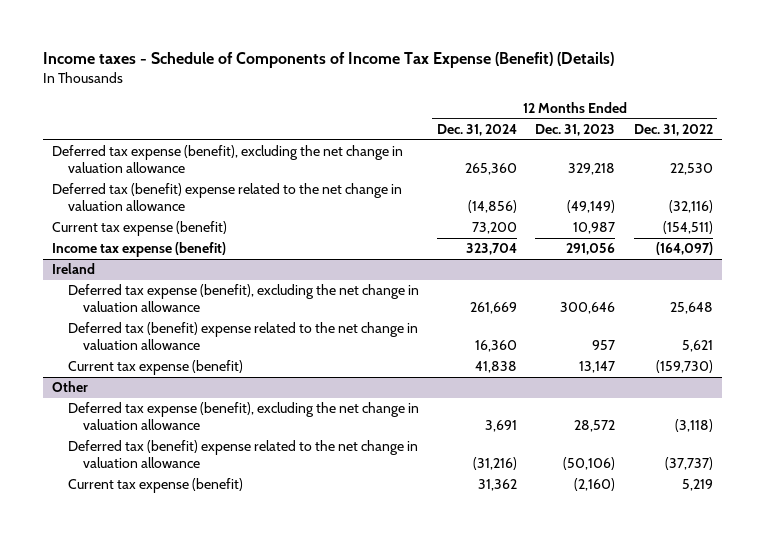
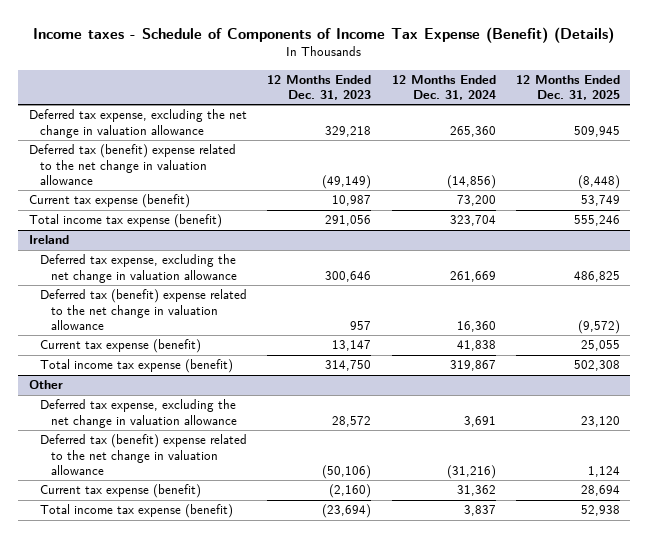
- | 12 Months Ended Dec. 31, 2024 | 12 Months Ended Dec. 31, 2023 | 12 Months Ended Dec. 31, 2022
+ | 12 Months Ended Dec. 31, 2023 | 12 Months Ended Dec. 31, 2024 | 12 Months Ended Dec. 31, 2025
- Deferred tax expense (benefit), excluding the net change in valuation allowance | 265,360 | 329,218 | 22,530
+ Deferred tax expense, excluding the net change in valuation allowance | 329,218 | 265,360 | 509,945
- Income tax expense (benefit) | 323,704 | 291,056 | (164,097)
+ Total income tax expense (benefit) | 291,056 | 323,704 | 555,246
@ Ireland
- Deferred tax expense (benefit), excluding the net change in valuation allowance | 261,669 | 300,646 | 25,648
+ Deferred tax expense, excluding the net change in valuation allowance | 300,646 | 261,669 | 486,825
+ Total income tax expense (benefit) | 314,750 | 319,867 | 502,308
@ Other
- Deferred tax expense (benefit), excluding the net change in valuation allowance | 3,691 | 28,572 | (3,118)
+ Deferred tax expense, excluding the net change in valuation allowance | 28,572 | 3,691 | 23,120
+ Total income tax expense (benefit) | (23,694) | 3,837 | 52,938

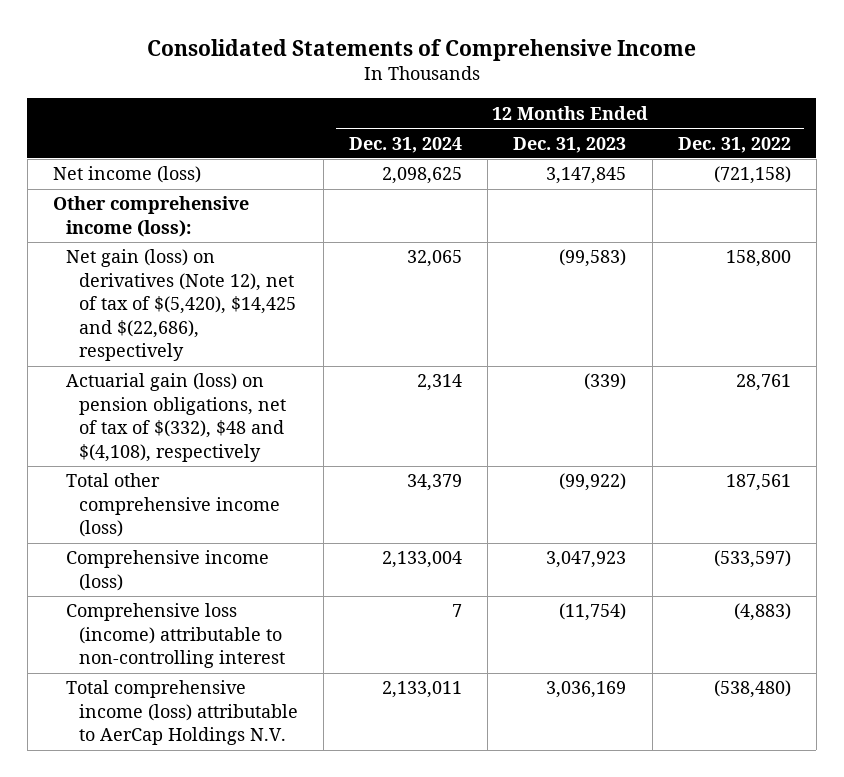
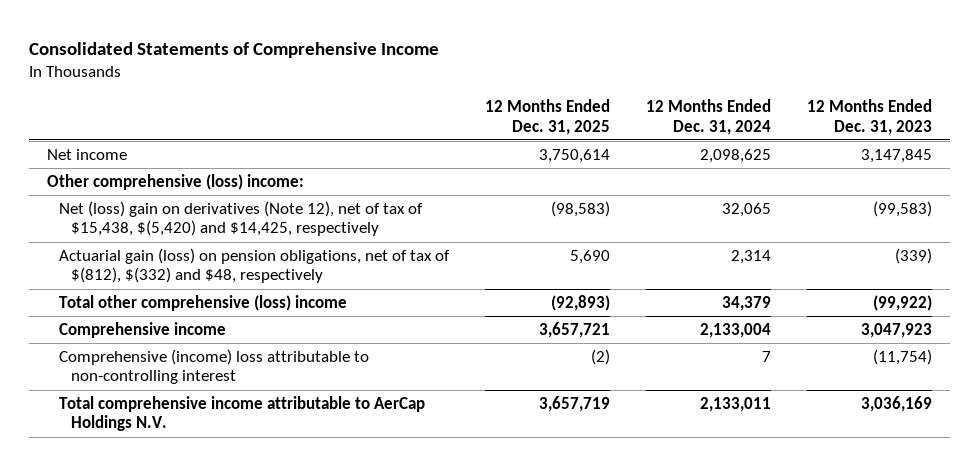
- | 12 Months Ended Dec. 31, 2024 | 12 Months Ended Dec. 31, 2023 | 12 Months Ended Dec. 31, 2022
+ | 12 Months Ended Dec. 31, 2025 | 12 Months Ended Dec. 31, 2024 | 12 Months Ended Dec. 31, 2023
- Net income (loss) | 2,098,625 | 3,147,845 | (721,158)
- Other comprehensive income (loss):
- Net gain (loss) on derivatives (Note 12), net of tax of $(5,420), $14,425 and $(22,686), respectively | 32,065 | (99,583) | 158,800
- Actuarial gain (loss) on pension obligations, net of tax of $(332), $48 and $(4,108), respectively | 2,314 | (339) | 28,761
- Total other comprehensive income (loss) | 34,379 | (99,922) | 187,561
- Comprehensive income (loss) | 2,133,004 | 3,047,923 | (533,597)
- Comprehensive loss (income) attributable to non-controlling interest | 7 | (11,754) | (4,883)
- Total comprehensive income (loss) attributable to AerCap Holdings N.V. | 2,133,011 | 3,036,169 | (538,480)
+ Net income | 3,750,614 | 2,098,625 | 3,147,845
+ Other comprehensive (loss) income:
+ Net (loss) gain on derivatives (Note 12), net of tax of $15,438, $(5,420) and $14,425, respectively | (98,583) | 32,065 | (99,583)
+ Actuarial gain (loss) on pension obligations, net of tax of $(812), $(332) and $48, respectively | 5,690 | 2,314 | (339)
+ Total other comprehensive (loss) income | (92,893) | 34,379 | (99,922)
+ Comprehensive income | 3,657,721 | 2,133,004 | 3,047,923
+ Comprehensive (income) loss attributable to non-controlling interest | (2) | 7 | (11,754)
+ Total comprehensive income attributable to AerCap Holdings N.V. | 3,657,719 | 2,133,011 | 3,036,169

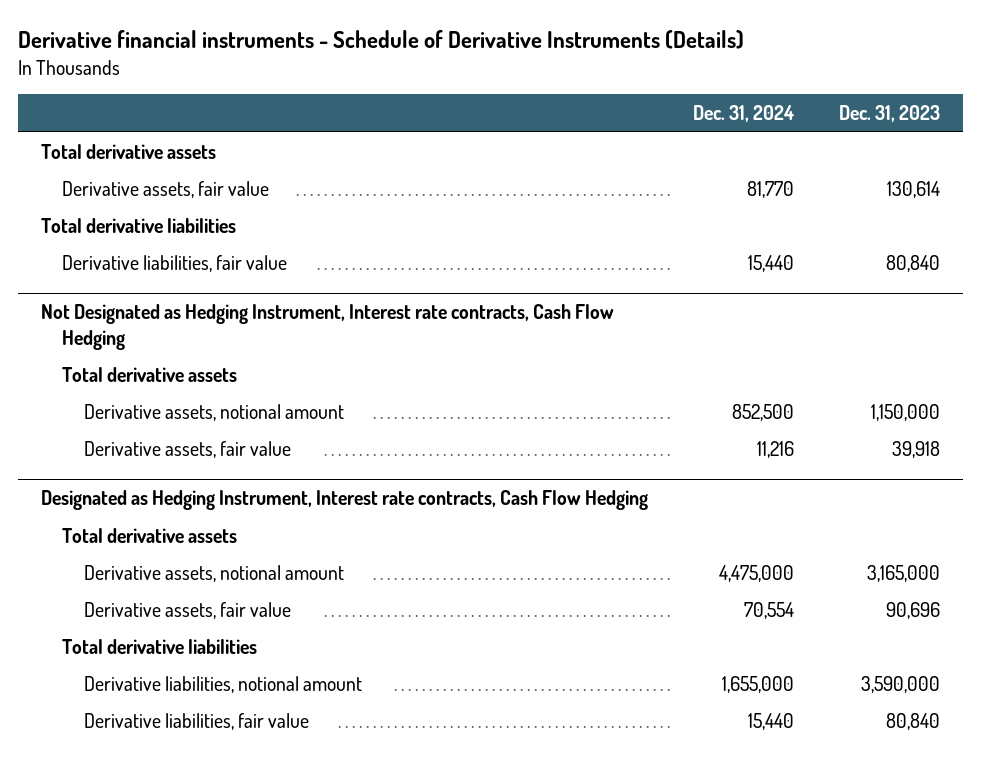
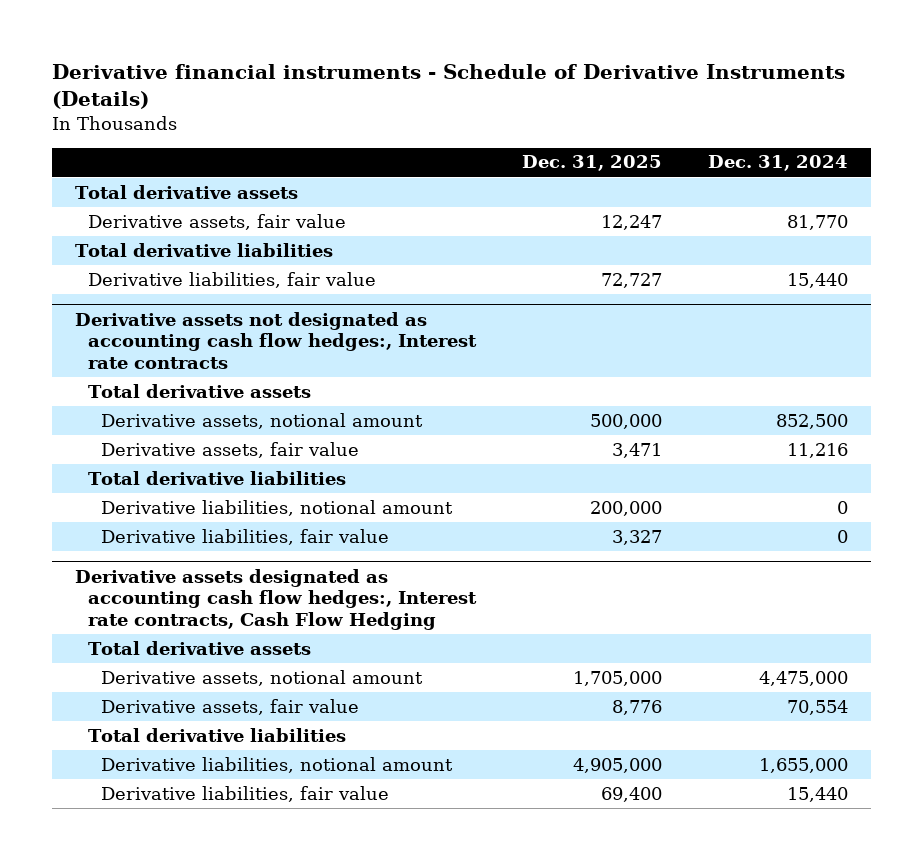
- | Dec. 31, 2024 | Dec. 31, 2023
+ | Dec. 31, 2025 | Dec. 31, 2024
- Not Designated as Hedging Instrument, Interest rate contracts, Cash Flow Hedging
+ Derivative assets not designated as accounting cash flow hedges:, Interest rate contracts
- Designated as Hedging Instrument, Interest rate contracts, Cash Flow Hedging
+ Total derivative liabilities
+ Derivative liabilities, notional amount | 200,000 | 0
+ Derivative liabilities, fair value | 3,327 | 0
+ Derivative assets designated as accounting cash flow hedges:, Interest rate contracts, Cash Flow Hedging

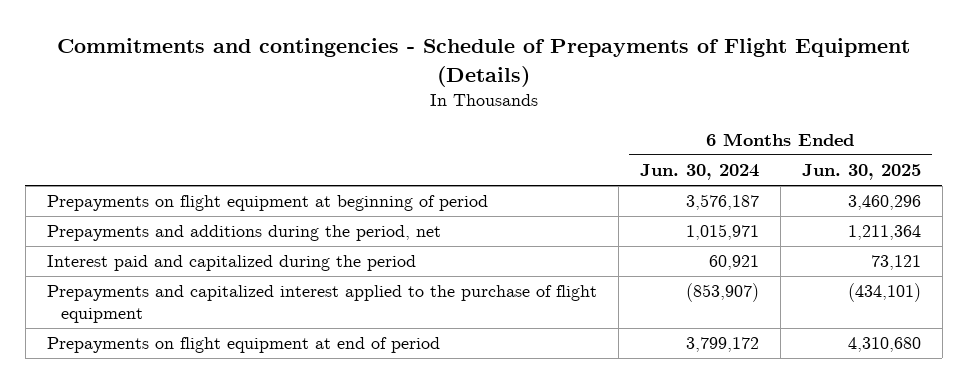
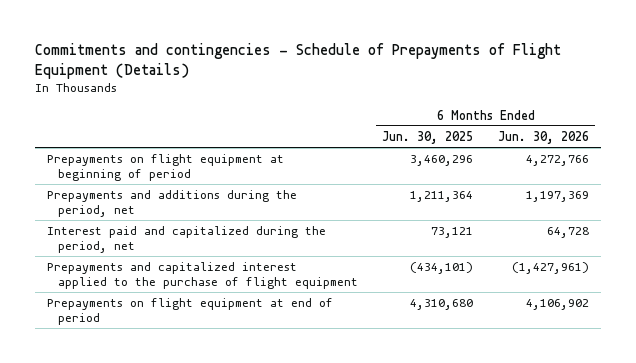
- | 6 Months Ended Jun. 30, 2024 | 6 Months Ended Jun. 30, 2025
+ | 6 Months Ended Jun. 30, 2025 | 6 Months Ended Jun. 30, 2026
- Interest paid and capitalized during the period | 60,921 | 73,121
+ Interest paid and capitalized during the period, net | 73,121 | 64,728

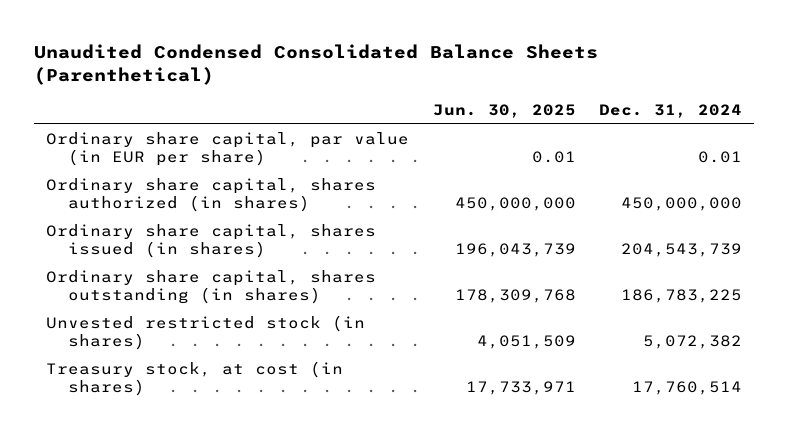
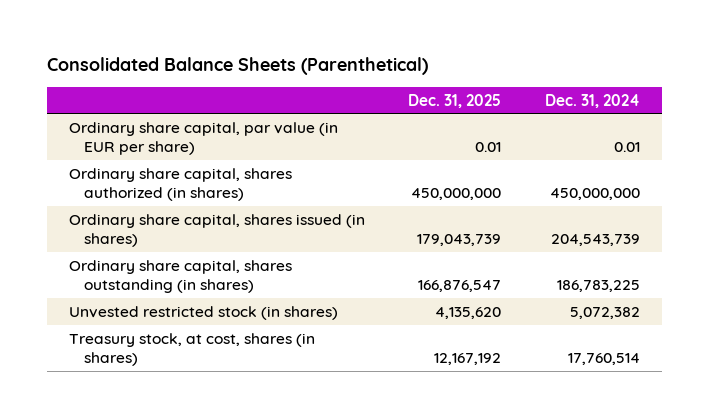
- Unaudited Condensed Consolidated Balance Sheets (Parenthetical)
+ Consolidated Balance Sheets (Parenthetical)
- | Jun. 30, 2025 | Dec. 31, 2024
+ | Dec. 31, 2025 | Dec. 31, 2024
- Treasury stock, at cost (in shares) | 17,733,971 | 17,760,514
+ Treasury stock, at cost, shares (in shares) | 12,167,192 | 17,760,514

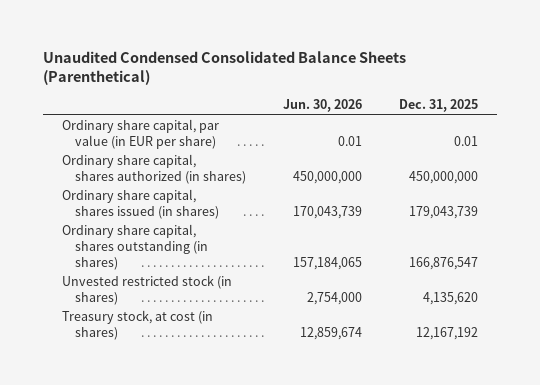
- Consolidated Balance Sheets (Parenthetical)
+ Unaudited Condensed Consolidated Balance Sheets (Parenthetical)
- | Dec. 31, 2025 | Dec. 31, 2024
+ | Jun. 30, 2026 | Dec. 31, 2025
- Treasury stock, at cost, shares (in shares) | 12,167,192 | 17,760,514
+ Treasury stock, at cost (in shares) | 12,859,674 | 12,167,192

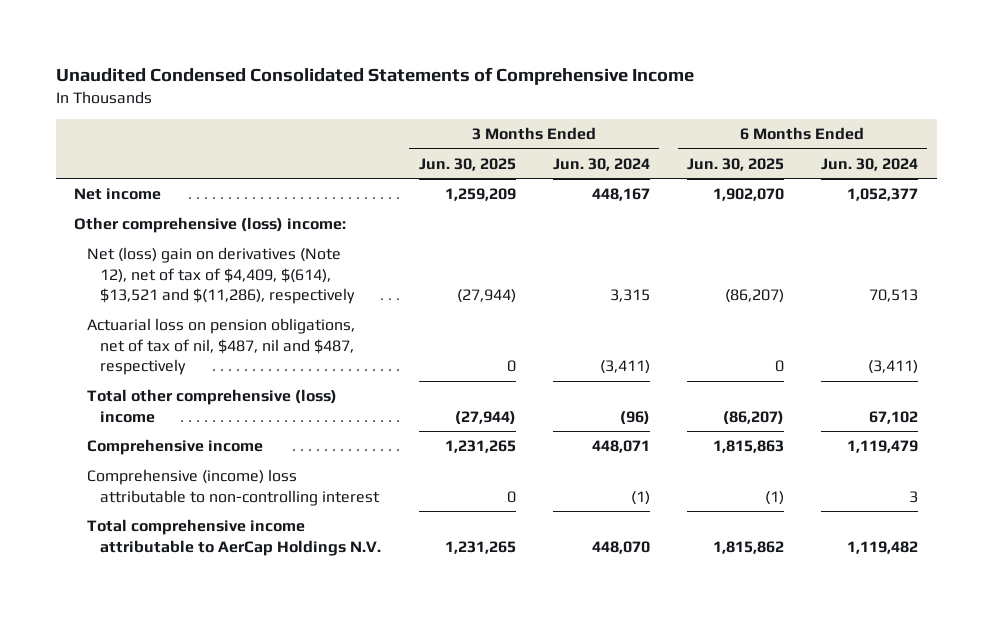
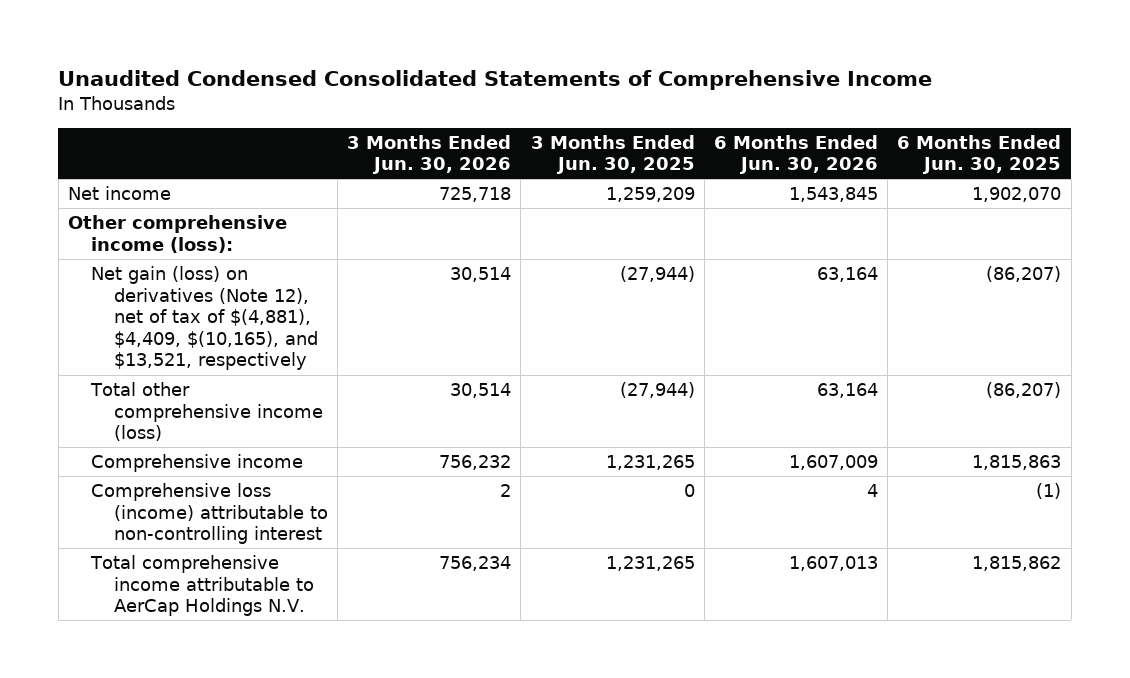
- | 3 Months Ended Jun. 30, 2025 | 3 Months Ended Jun. 30, 2024 | 6 Months Ended Jun. 30, 2025 | 6 Months Ended Jun. 30, 2024
+ | 3 Months Ended Jun. 30, 2026 | 3 Months Ended Jun. 30, 2025 | 6 Months Ended Jun. 30, 2026 | 6 Months Ended Jun. 30, 2025
- Other comprehensive (loss) income:
- Net (loss) gain on derivatives (Note 12), net of tax of $4,409, $(614), $13,521 and $(11,286), respectively | (27,944) | 3,315 | (86,207) | 70,513
- Actuarial loss on pension obligations, net of tax of nil, $487, nil and $487, respectively | 0 | (3,411) | 0 | (3,411)
- Total other comprehensive (loss) income | (27,944) | (96) | (86,207) | 67,102
+ Other comprehensive income (loss):
+ Net gain (loss) on derivatives (Note 12), net of tax of $(4,881), $4,409, $(10,165), and $13,521, respectively | 30,514 | (27,944) | 63,164 | (86,207)
+ Total other comprehensive income (loss) | 30,514 | (27,944) | 63,164 | (86,207)
- Comprehensive (income) loss attributable to non-controlling interest | 0 | (1) | (1) | 3
+ Comprehensive loss (income) attributable to non-controlling interest | 2 | 0 | 4 | (1)

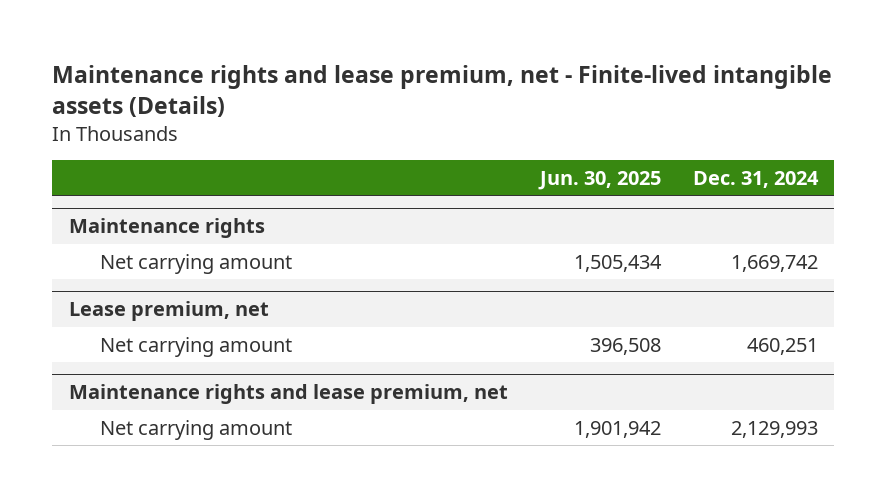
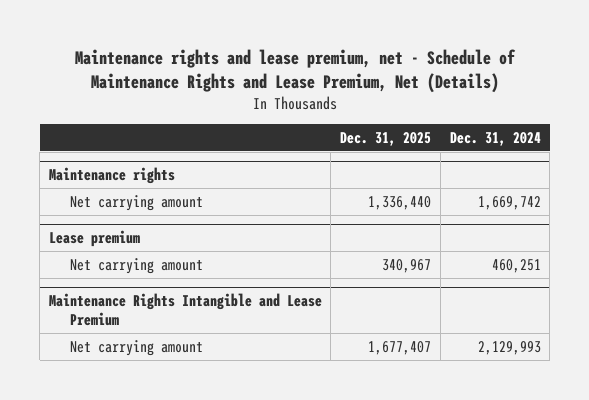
- Maintenance rights and lease premium, net - Finite-lived intangible assets (Details)
+ Maintenance rights and lease premium, net - Schedule of Maintenance Rights and Lease Premium, Net (Details)
- | Jun. 30, 2025 | Dec. 31, 2024
+ | Dec. 31, 2025 | Dec. 31, 2024
- Lease premium, net
+ Lease premium
- Maintenance rights and lease premium, net
+ Maintenance Rights Intangible and Lease Premium

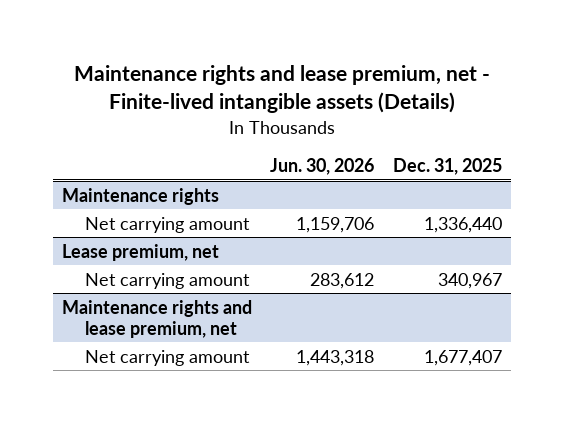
- Maintenance rights and lease premium, net - Schedule of Maintenance Rights and Lease Premium, Net (Details)
+ Maintenance rights and lease premium, net - Finite-lived intangible assets (Details)
- | Dec. 31, 2025 | Dec. 31, 2024
+ | Jun. 30, 2026 | Dec. 31, 2025
- Lease premium
+ Lease premium, net
- Maintenance Rights Intangible and Lease Premium
+ Maintenance rights and lease premium, net

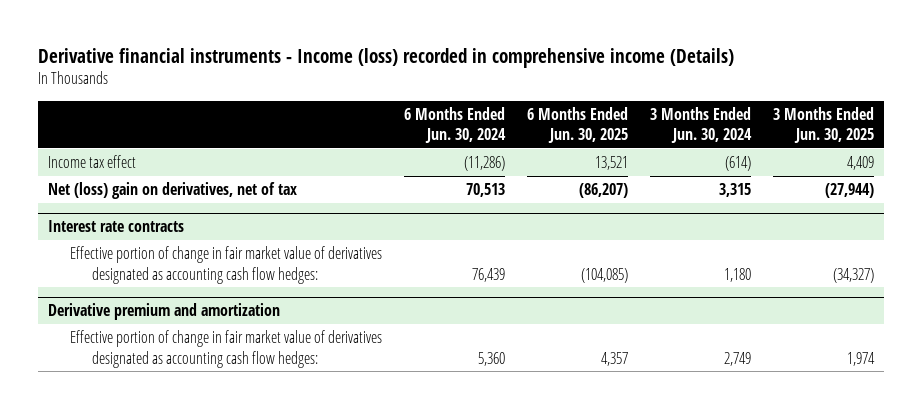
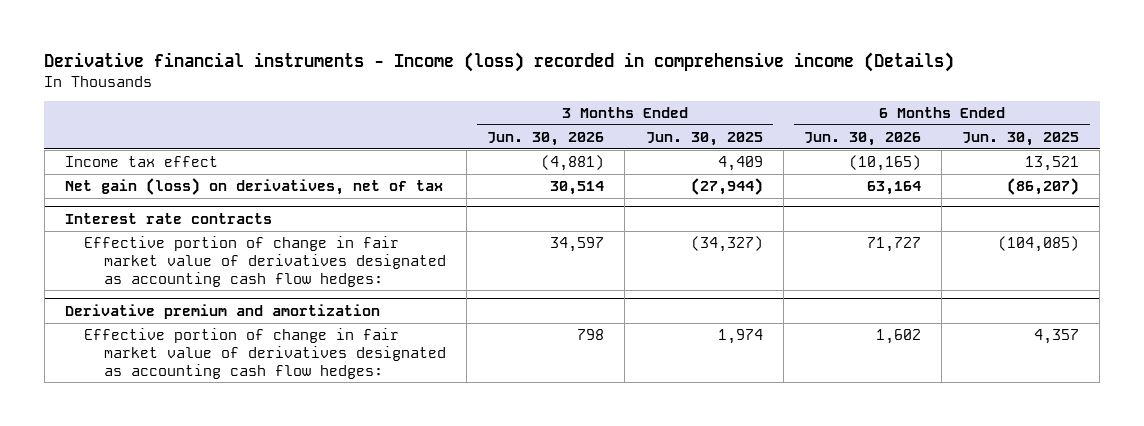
- | 6 Months Ended Jun. 30, 2024 | 6 Months Ended Jun. 30, 2025 | 3 Months Ended Jun. 30, 2024 | 3 Months Ended Jun. 30, 2025
+ | 3 Months Ended Jun. 30, 2026 | 3 Months Ended Jun. 30, 2025 | 6 Months Ended Jun. 30, 2026 | 6 Months Ended Jun. 30, 2025
- Net (loss) gain on derivatives, net of tax | 70,513 | (86,207) | 3,315 | (27,944)
+ Net gain (loss) on derivatives, net of tax | 30,514 | (27,944) | 63,164 | (86,207)

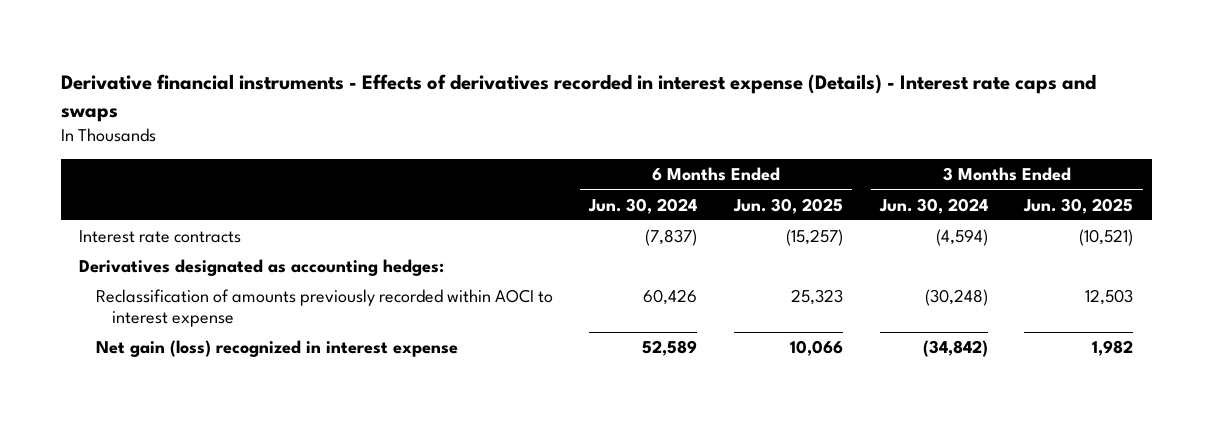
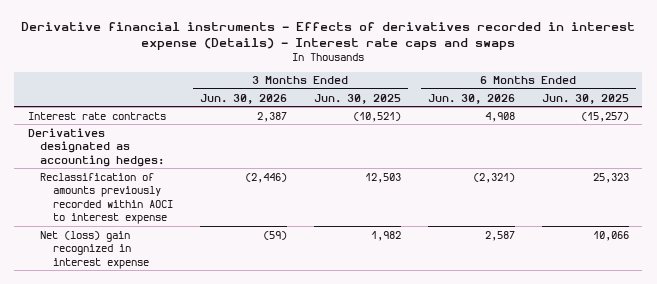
- | 6 Months Ended Jun. 30, 2024 | 6 Months Ended Jun. 30, 2025 | 3 Months Ended Jun. 30, 2024 | 3 Months Ended Jun. 30, 2025
+ | 3 Months Ended Jun. 30, 2026 | 3 Months Ended Jun. 30, 2025 | 6 Months Ended Jun. 30, 2026 | 6 Months Ended Jun. 30, 2025
- Net gain (loss) recognized in interest expense | 52,589 | 10,066 | (34,842) | 1,982
+ Net (loss) gain recognized in interest expense | (59) | 1,982 | 2,587 | 10,066

